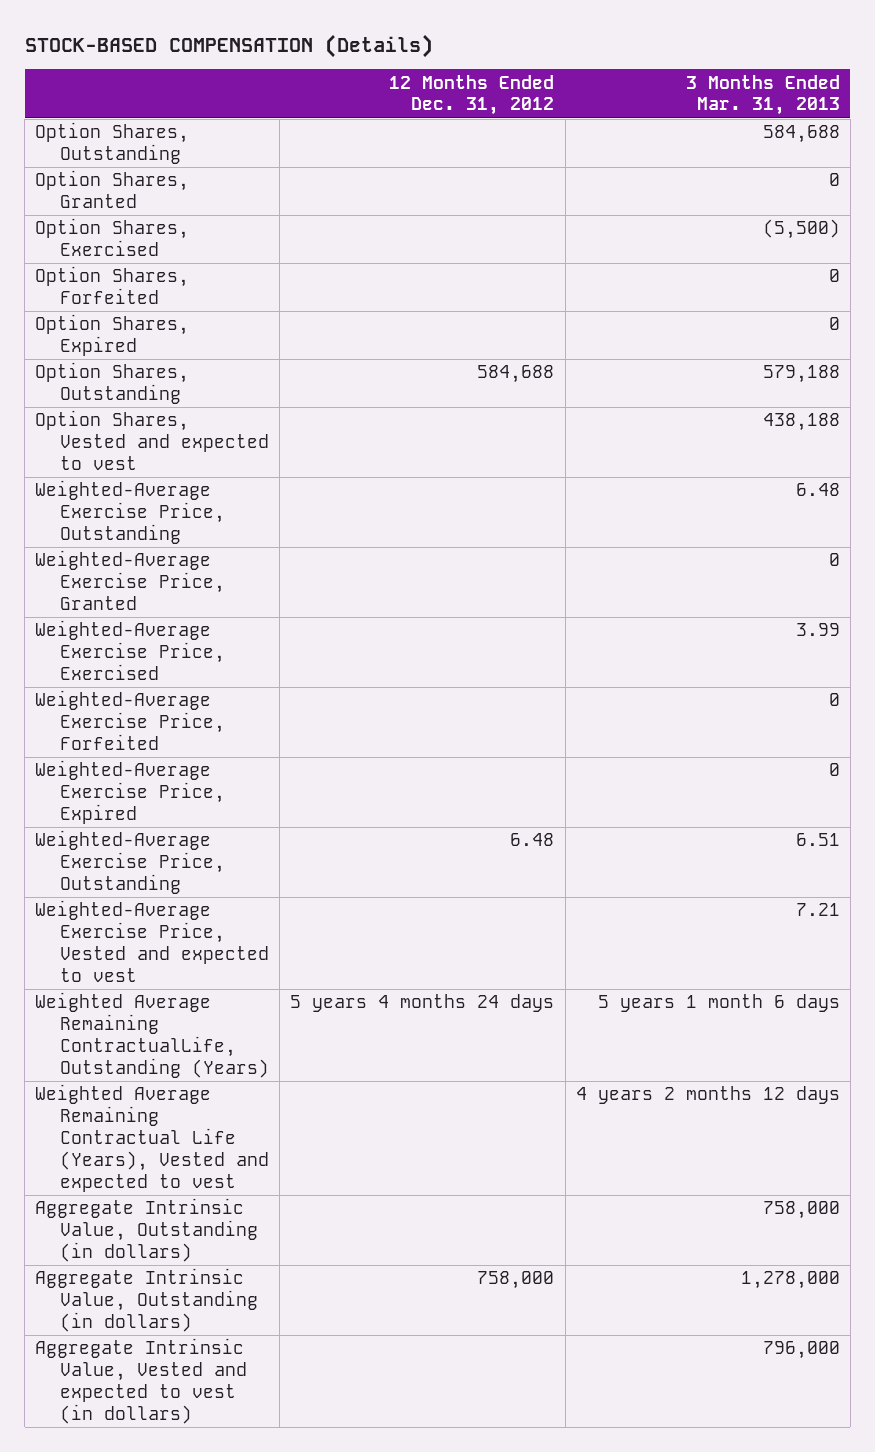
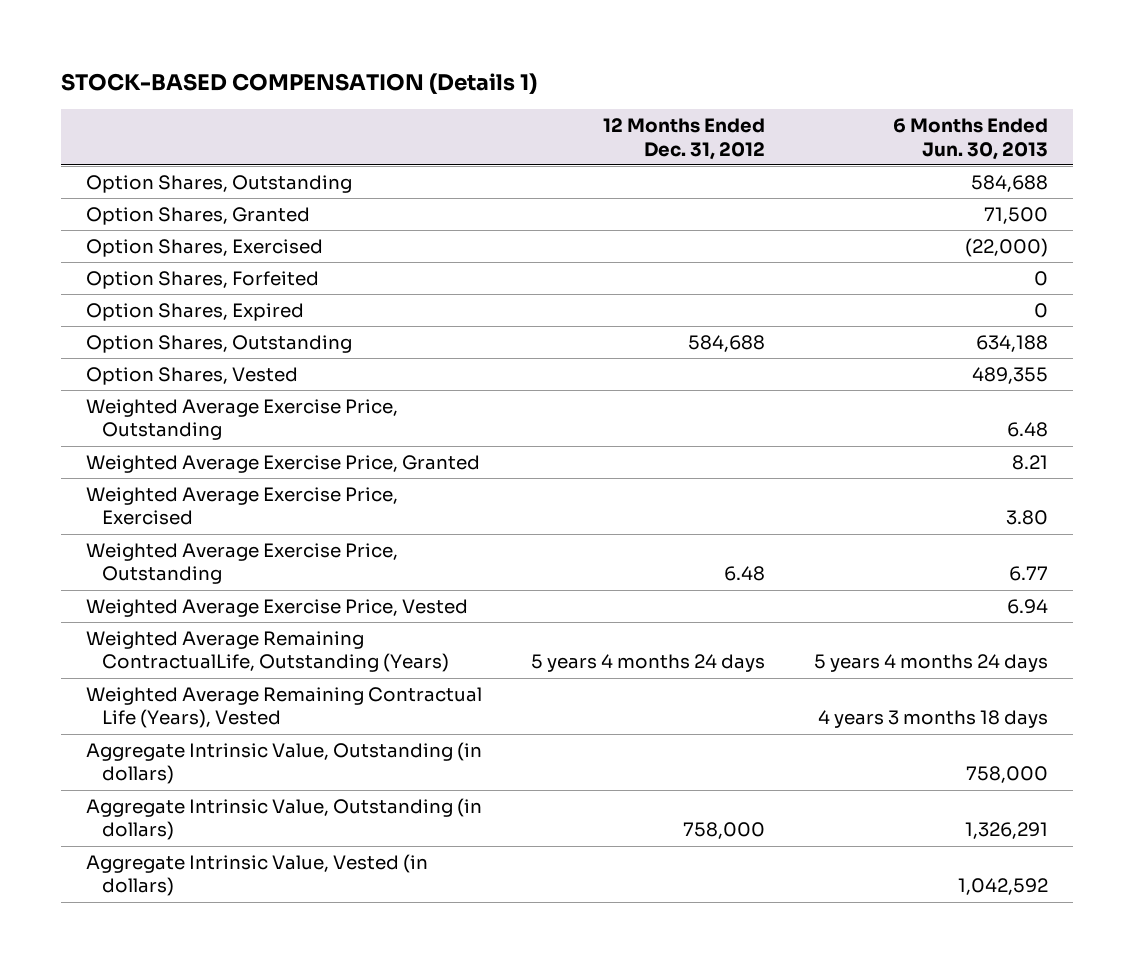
- STOCK-BASED COMPENSATION (Details)
+ STOCK-BASED COMPENSATION (Details 1)
- | 12 Months Ended Dec. 31, 2012 | 3 Months Ended Mar. 31, 2013
+ | 12 Months Ended Dec. 31, 2012 | 6 Months Ended Jun. 30, 2013
- Option Shares, Vested and expected to vest | | 438,188
- Weighted-Average Exercise Price, Outstanding | | 6.48
- Weighted-Average Exercise Price, Granted | | 0
- Weighted-Average Exercise Price, Exercised | | 3.99
- Weighted-Average Exercise Price, Forfeited | | 0
- Weighted-Average Exercise Price, Expired | | 0
- Weighted-Average Exercise Price, Outstanding | 6.48 | 6.51
- Weighted-Average Exercise Price, Vested and expected to vest | | 7.21
+ Option Shares, Vested | | 489,355
+ Weighted Average Exercise Price, Outstanding | | 6.48
+ Weighted Average Exercise Price, Granted | | 8.21
+ Weighted Average Exercise Price, Exercised | | 3.80
+ Weighted Average Exercise Price, Outstanding | 6.48 | 6.77
+ Weighted Average Exercise Price, Vested | | 6.94
- Weighted Average Remaining Contractual Life (Years), Vested and expected to vest | | 4 years 2 months 12 days
+ Weighted Average Remaining Contractual Life (Years), Vested | | 4 years 3 months 18 days
- Aggregate Intrinsic Value, Vested and expected to vest (in dollars) | | 796,000
+ Aggregate Intrinsic Value, Vested (in dollars) | | 1,042,592

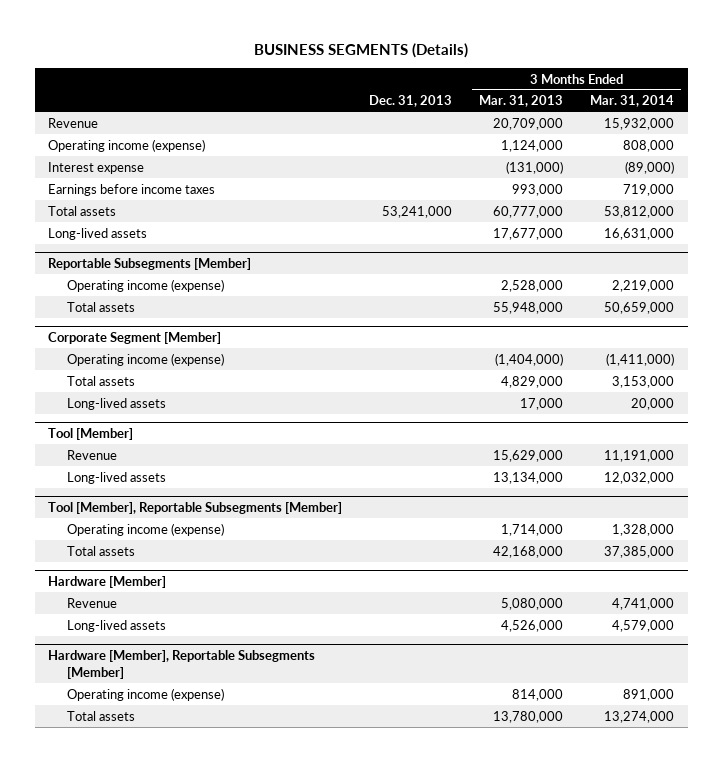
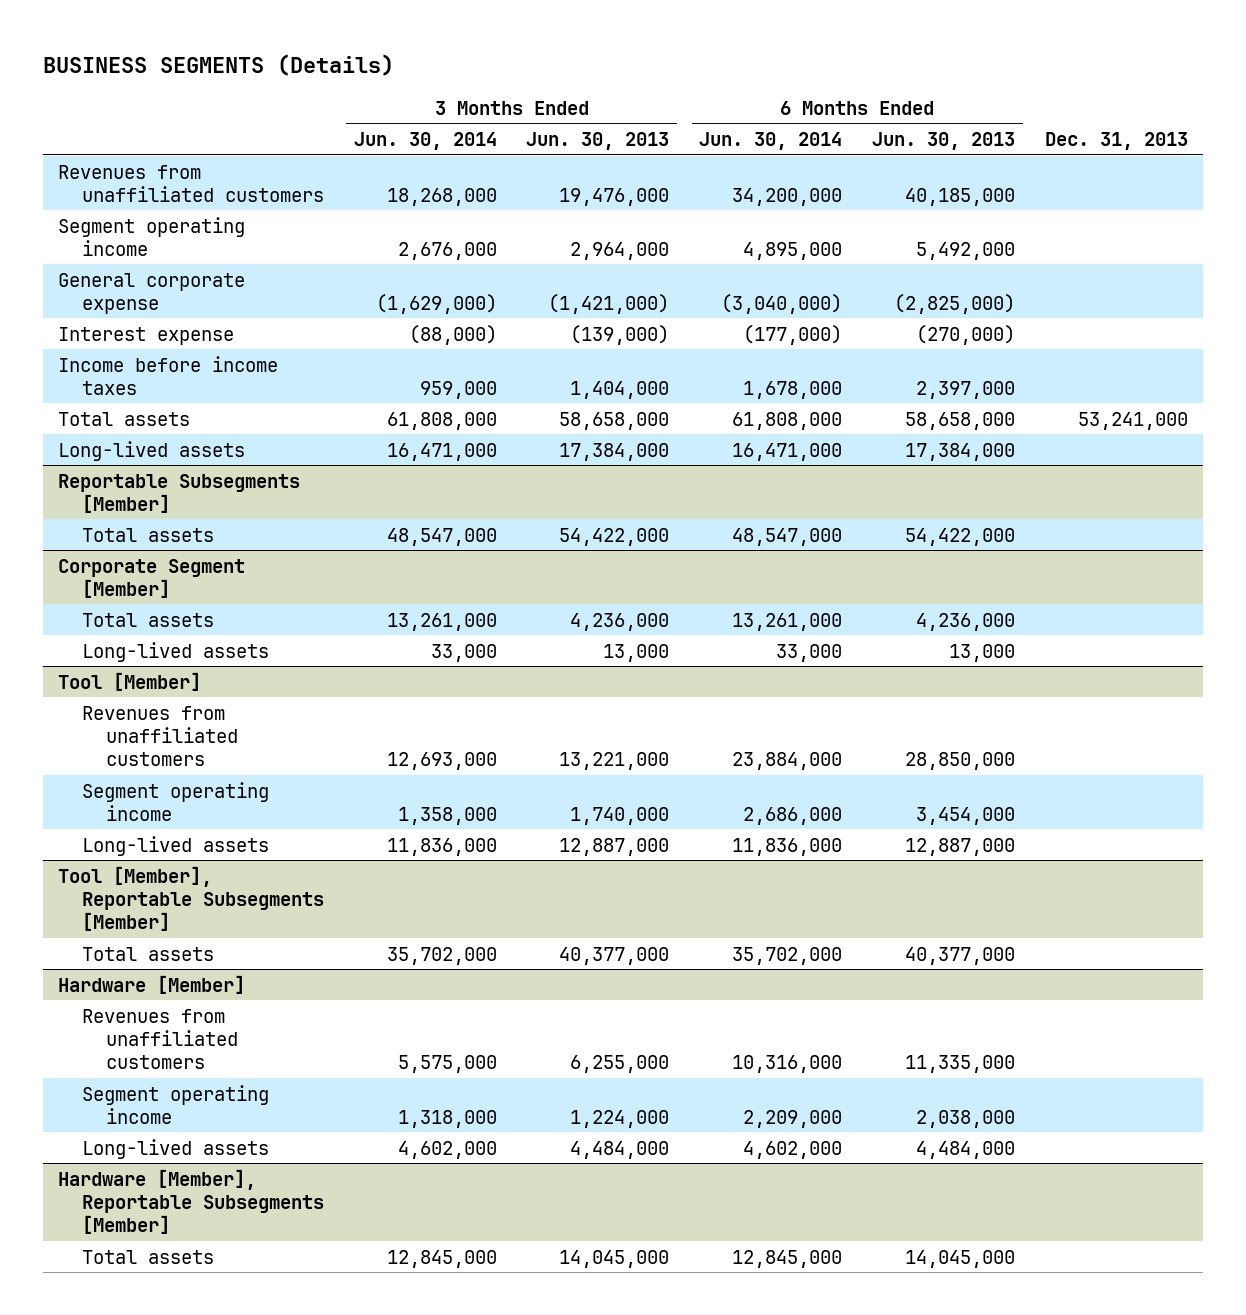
- | Dec. 31, 2013 | 3 Months Ended Mar. 31, 2013 | 3 Months Ended Mar. 31, 2014
+ | 3 Months Ended Jun. 30, 2014 | 3 Months Ended Jun. 30, 2013 | 6 Months Ended Jun. 30, 2014 | 6 Months Ended Jun. 30, 2013 | Dec. 31, 2013
- Revenue | | 20,709,000 | 15,932,000
- Operating income (expense) | | 1,124,000 | 808,000
+ Revenues from unaffiliated customers | 18,268,000 | 19,476,000 | 34,200,000 | 40,185,000 |
+ Segment operating income | 2,676,000 | 2,964,000 | 4,895,000 | 5,492,000 |
+ General corporate expense | (1,629,000) | (1,421,000) | (3,040,000) | (2,825,000) |
- Earnings before income taxes | | 993,000 | 719,000
+ Income before income taxes | 959,000 | 1,404,000 | 1,678,000 | 2,397,000 |
@ Reportable Subsegments [Member]
- Operating income (expense) | | 2,528,000 | 2,219,000
@ Corporate Segment [Member]
- Operating income (expense) | | (1,404,000) | (1,411,000)
@ Tool [Member]
- Revenue | | 15,629,000 | 11,191,000
+ Revenues from unaffiliated customers | 12,693,000 | 13,221,000 | 23,884,000 | 28,850,000 |
+ Segment operating income | 1,358,000 | 1,740,000 | 2,686,000 | 3,454,000 |
@ Tool [Member], Reportable Subsegments [Member]
- Operating income (expense) | | 1,714,000 | 1,328,000
@ Hardware [Member]
- Revenue | | 5,080,000 | 4,741,000
+ Revenues from unaffiliated customers | 5,575,000 | 6,255,000 | 10,316,000 | 11,335,000 |
+ Segment operating income | 1,318,000 | 1,224,000 | 2,209,000 | 2,038,000 |
@ Hardware [Member], Reportable Subsegments [Member]
- Operating income (expense) | | 814,000 | 891,000

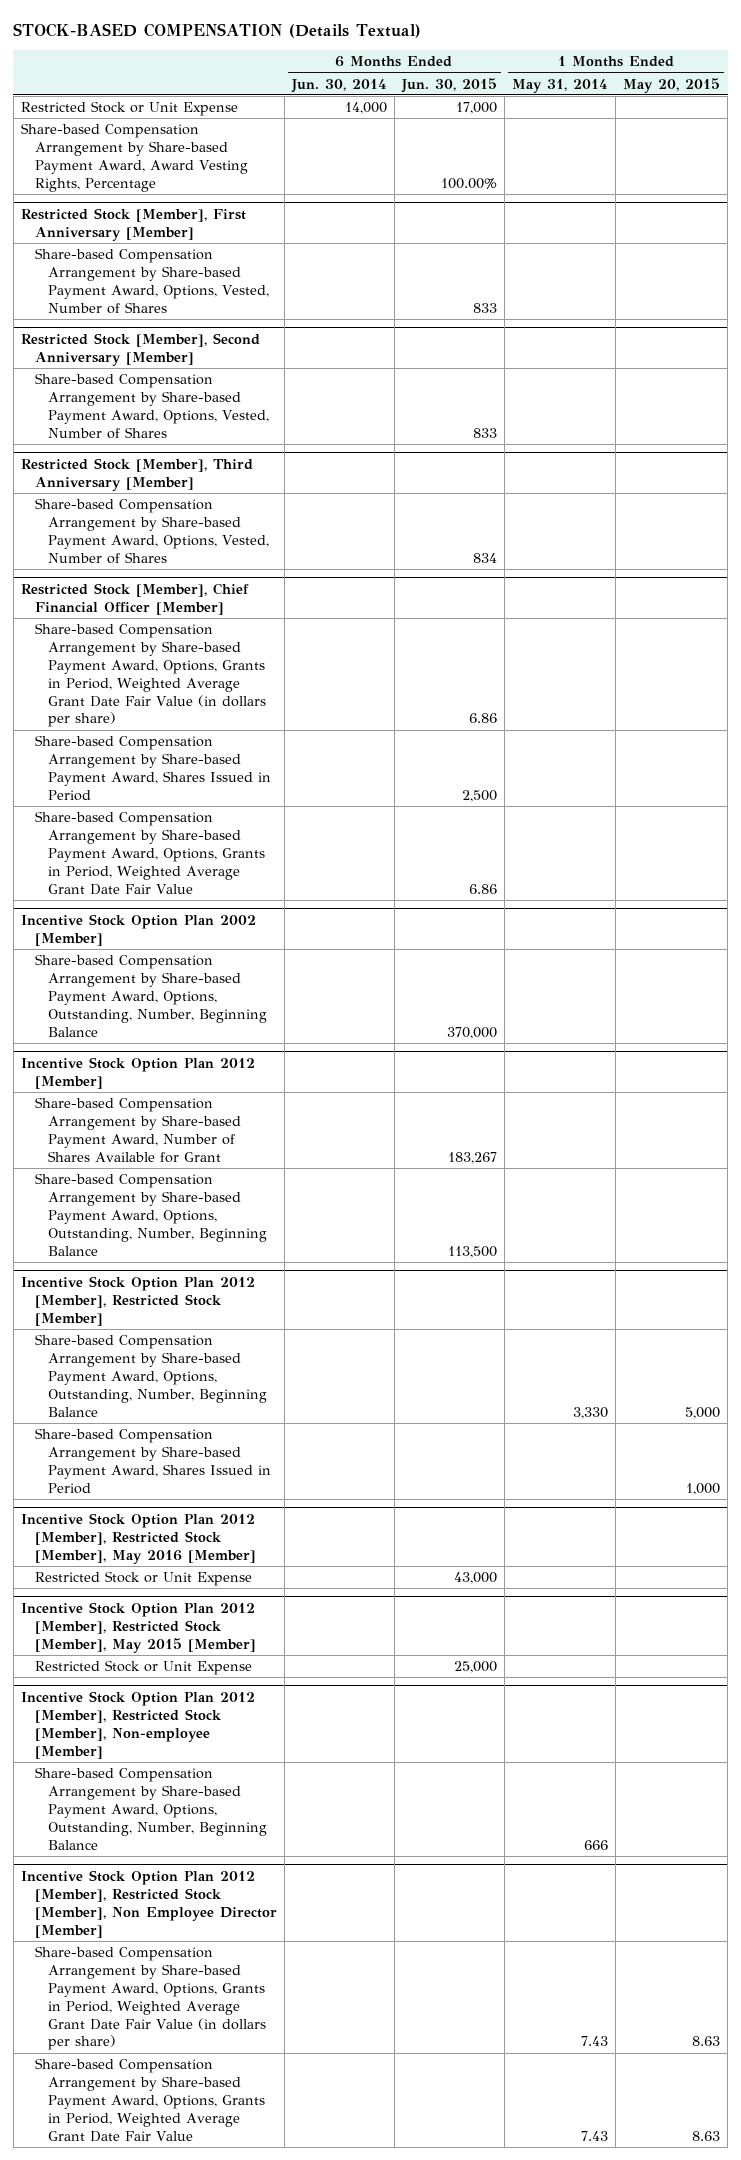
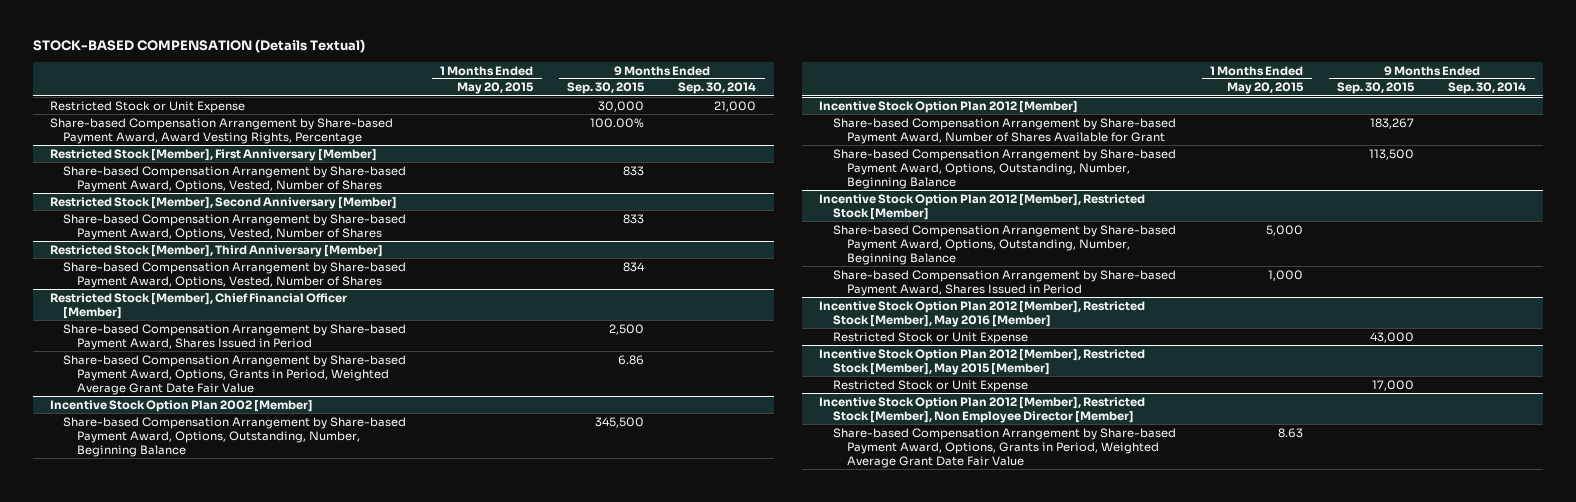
- | 6 Months Ended Jun. 30, 2014 | 6 Months Ended Jun. 30, 2015 | 1 Months Ended May 31, 2014 | 1 Months Ended May 20, 2015
+ | 1 Months Ended May 20, 2015 | 9 Months Ended Sep. 30, 2015 | 9 Months Ended Sep. 30, 2014
@ Restricted Stock [Member], Chief Financial Officer [Member]
- Share-based Compensation Arrangement by Share-based Payment Award, Options, Grants in Period, Weighted Average Grant Date Fair Value (in dollars per share) | | 6.86 | |
- Incentive Stock Option Plan 2012 [Member], Restricted Stock [Member], Non-employee [Member]
- Share-based Compensation Arrangement by Share-based Payment Award, Options, Outstanding, Number, Beginning Balance | | | 666 |
@ Incentive Stock Option Plan 2012 [Member], Restricted Stock [Member], Non Employee Director [Member]
- Share-based Compensation Arrangement by Share-based Payment Award, Options, Grants in Period, Weighted Average Grant Date Fair Value (in dollars per share) | | | 7.43 | 8.63

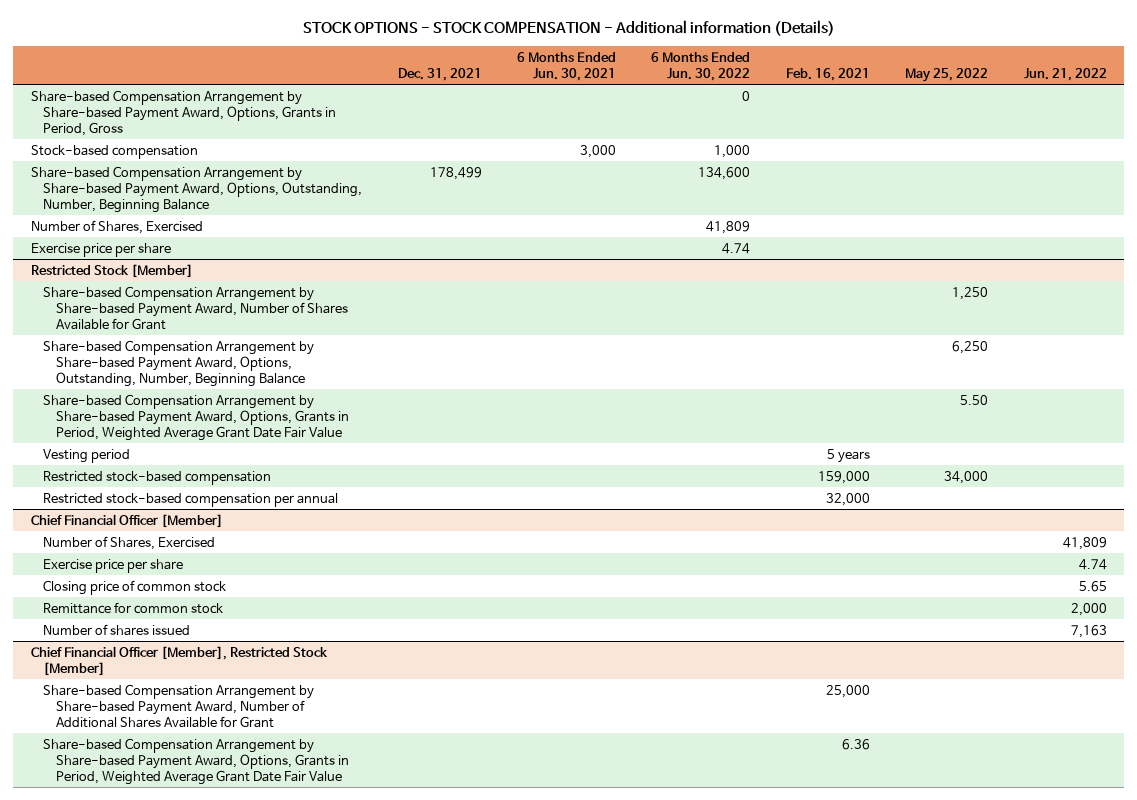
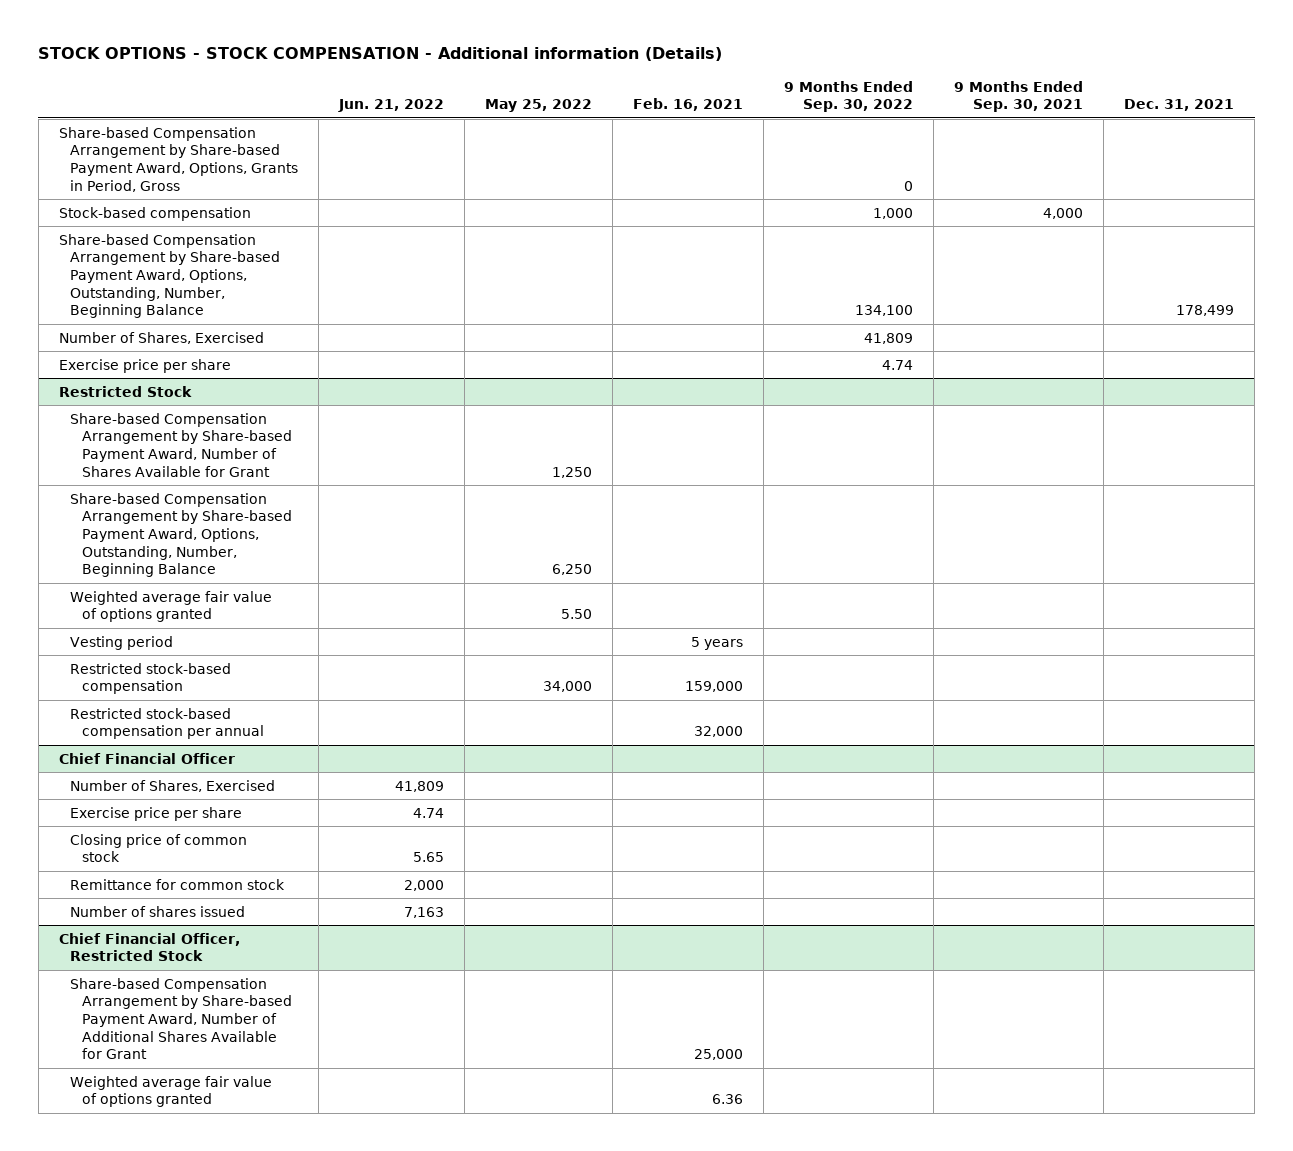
- | Dec. 31, 2021 | 6 Months Ended Jun. 30, 2021 | 6 Months Ended Jun. 30, 2022 | Feb. 16, 2021 | May 25, 2022 | Jun. 21, 2022
+ | Jun. 21, 2022 | May 25, 2022 | Feb. 16, 2021 | 9 Months Ended Sep. 30, 2022 | 9 Months Ended Sep. 30, 2021 | Dec. 31, 2021
- Restricted Stock [Member]
+ Restricted Stock
- Share-based Compensation Arrangement by Share-based Payment Award, Options, Grants in Period, Weighted Average Grant Date Fair Value | | | | | 5.50 |
+ Weighted average fair value of options granted | | 5.50 | | | |
- Chief Financial Officer [Member]
+ Chief Financial Officer
- Chief Financial Officer [Member], Restricted Stock [Member]
+ Chief Financial Officer, Restricted Stock
- Share-based Compensation Arrangement by Share-based Payment Award, Options, Grants in Period, Weighted Average Grant Date Fair Value | | | | 6.36 | |
+ Weighted average fair value of options granted | | | 6.36 | | |

